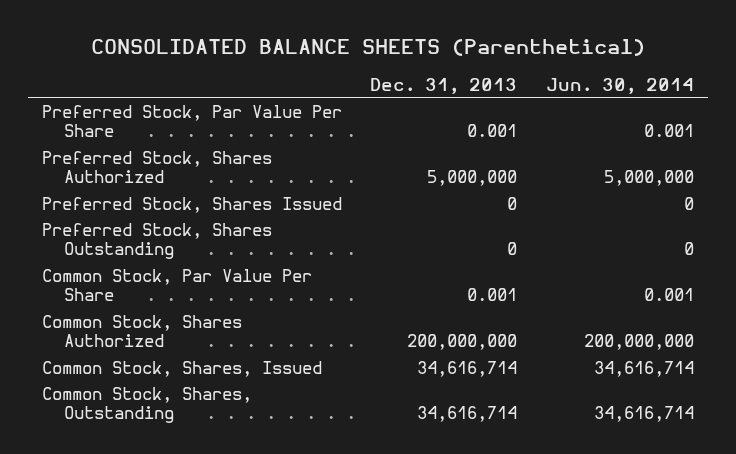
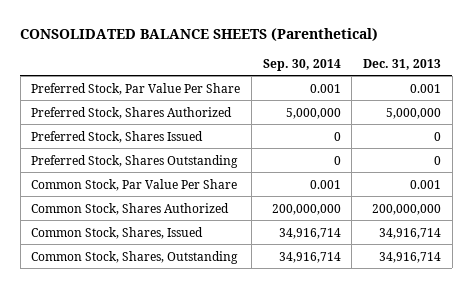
- | Dec. 31, 2013 | Jun. 30, 2014
+ | Sep. 30, 2014 | Dec. 31, 2013
- Common Stock, Shares, Issued | 34,616,714 | 34,616,714
- Common Stock, Shares, Outstanding | 34,616,714 | 34,616,714
+ Common Stock, Shares, Issued | 34,916,714 | 34,916,714
+ Common Stock, Shares, Outstanding | 34,916,714 | 34,916,714

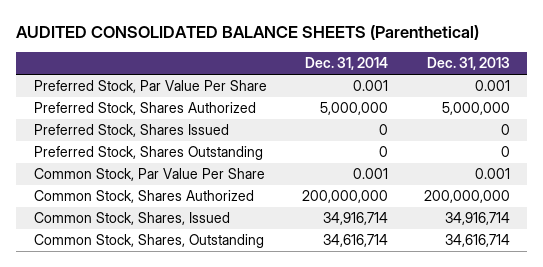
- CONSOLIDATED BALANCE SHEETS (Parenthetical)
+ AUDITED CONSOLIDATED BALANCE SHEETS (Parenthetical)
- | Sep. 30, 2014 | Dec. 31, 2013
+ | Dec. 31, 2014 | Dec. 31, 2013
- Common Stock, Shares, Outstanding | 34,916,714 | 34,916,714
+ Common Stock, Shares, Outstanding | 34,616,714 | 34,616,714

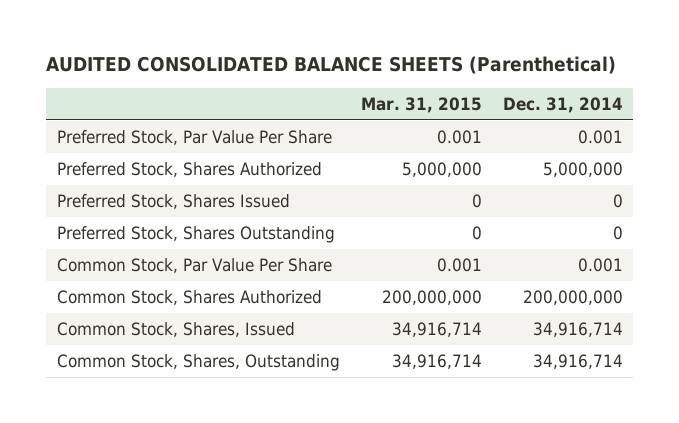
- | Dec. 31, 2014 | Dec. 31, 2013
+ | Mar. 31, 2015 | Dec. 31, 2014
- Common Stock, Shares, Outstanding | 34,616,714 | 34,616,714
+ Common Stock, Shares, Outstanding | 34,916,714 | 34,916,714

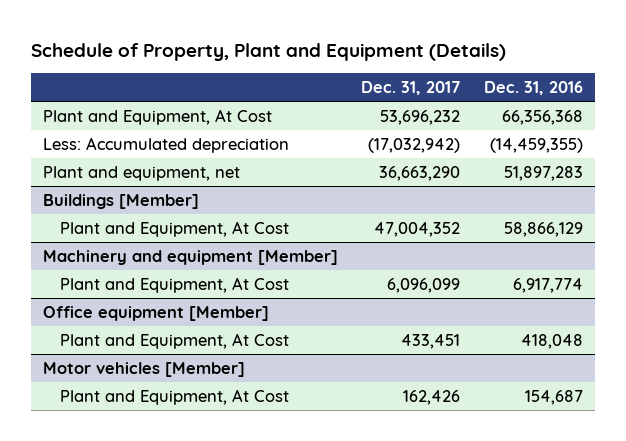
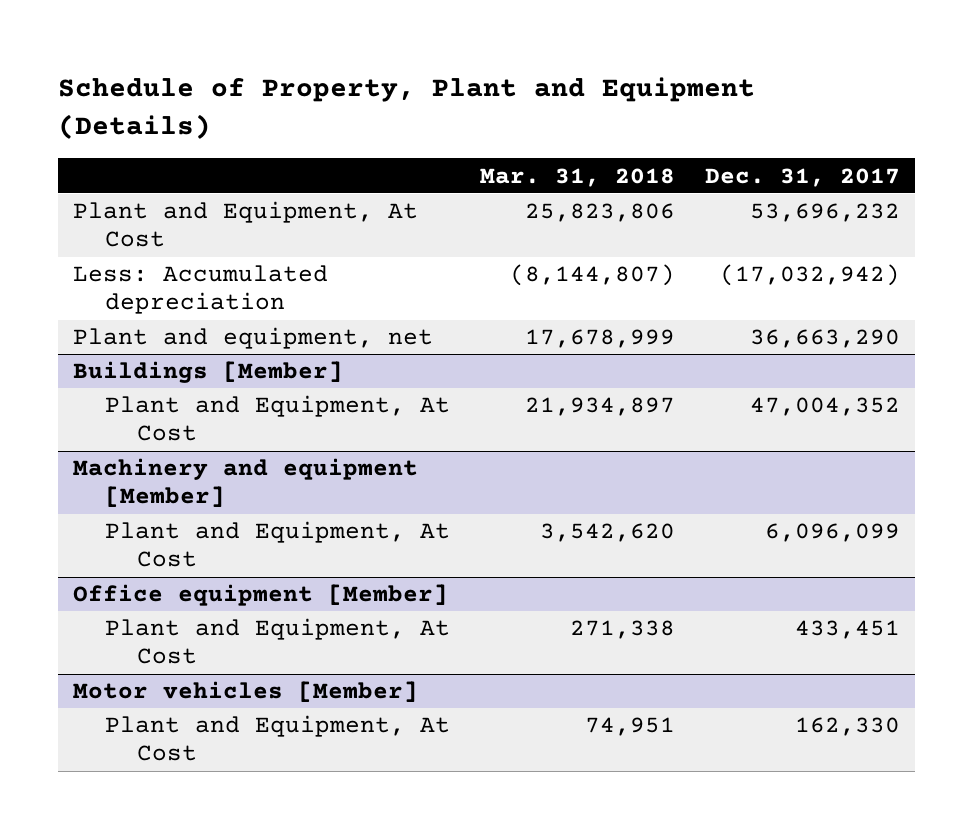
- | Dec. 31, 2017 | Dec. 31, 2016
+ | Mar. 31, 2018 | Dec. 31, 2017
@ Motor vehicles [Member]
- Plant and Equipment, At Cost | 162,426 | 154,687
+ Plant and Equipment, At Cost | 74,951 | 162,330

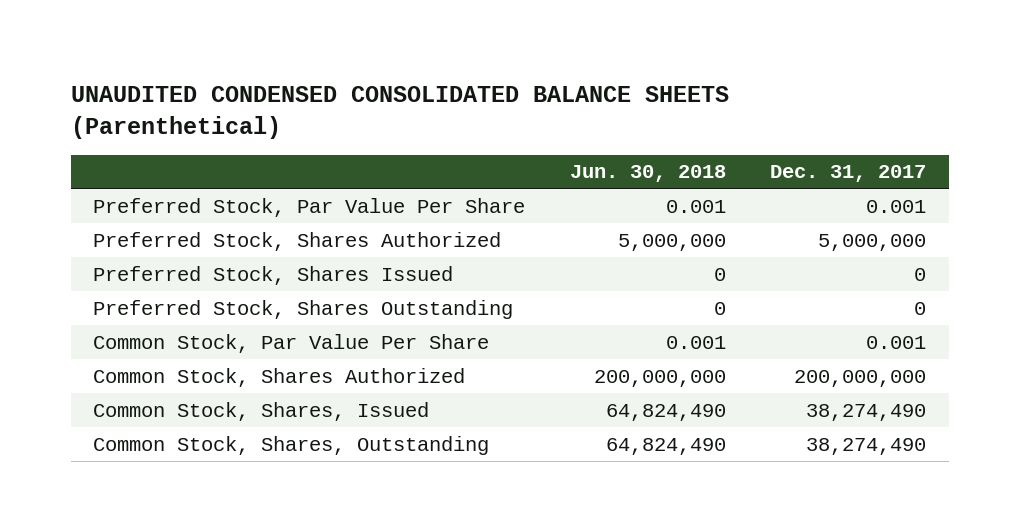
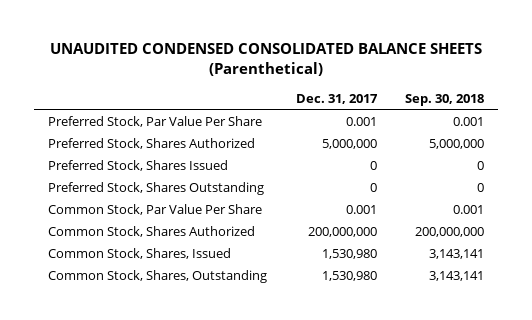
- | Jun. 30, 2018 | Dec. 31, 2017
+ | Dec. 31, 2017 | Sep. 30, 2018
- Common Stock, Shares, Issued | 64,824,490 | 38,274,490
- Common Stock, Shares, Outstanding | 64,824,490 | 38,274,490
+ Common Stock, Shares, Issued | 1,530,980 | 3,143,141
+ Common Stock, Shares, Outstanding | 1,530,980 | 3,143,141

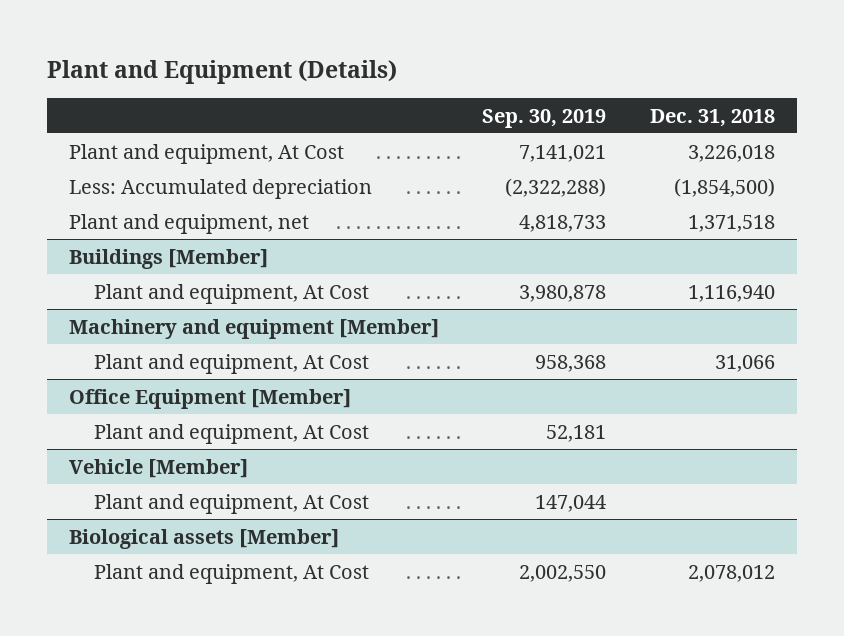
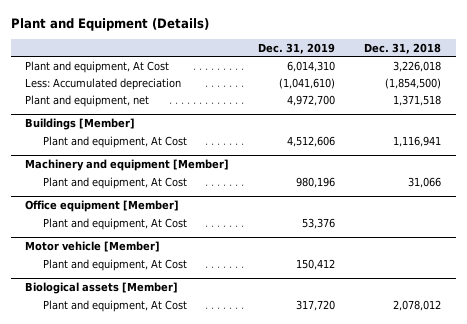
- | Sep. 30, 2019 | Dec. 31, 2018
+ | Dec. 31, 2019 | Dec. 31, 2018
@ Buildings [Member]
- Plant and equipment, At Cost | 3,980,878 | 1,116,940
+ Plant and equipment, At Cost | 4,512,606 | 1,116,941
- Office Equipment [Member]
+ Office equipment [Member]
- Vehicle [Member]
+ Motor vehicle [Member]

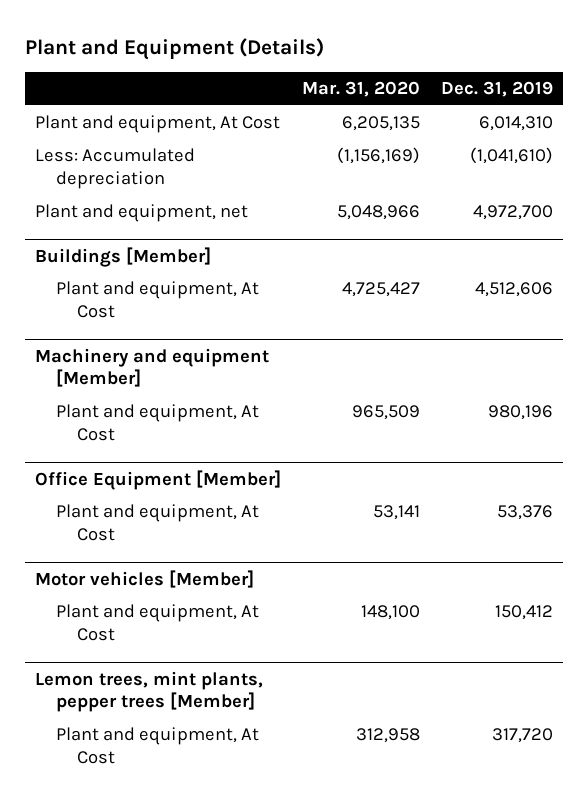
- | Dec. 31, 2019 | Dec. 31, 2018
+ | Mar. 31, 2020 | Dec. 31, 2019
- Office equipment [Member]
+ Office Equipment [Member]
- Motor vehicle [Member]
+ Motor vehicles [Member]
- Biological assets [Member]
+ Lemon trees, mint plants, pepper trees [Member]

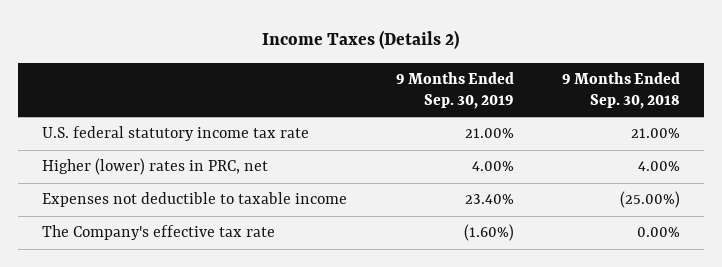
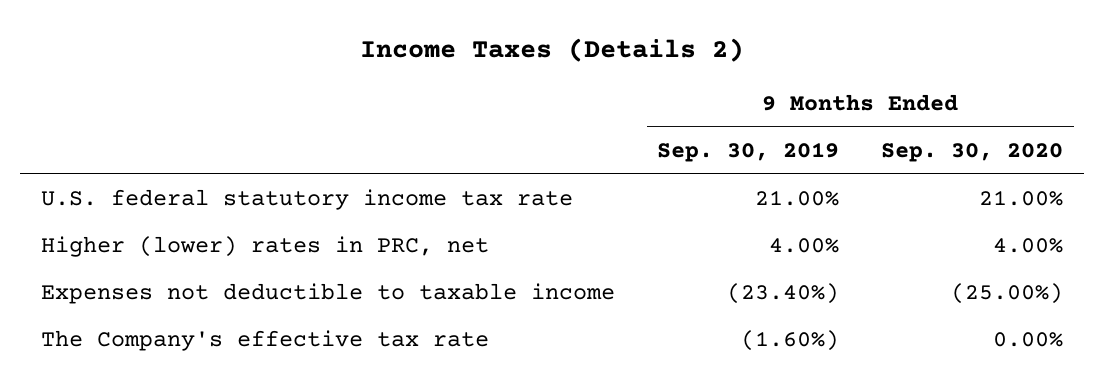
- | 9 Months Ended Sep. 30, 2019 | 9 Months Ended Sep. 30, 2018
+ | 9 Months Ended Sep. 30, 2019 | 9 Months Ended Sep. 30, 2020
- Expenses not deductible to taxable income | 23.40% | (25.00%)
+ Expenses not deductible to taxable income | (23.40%) | (25.00%)

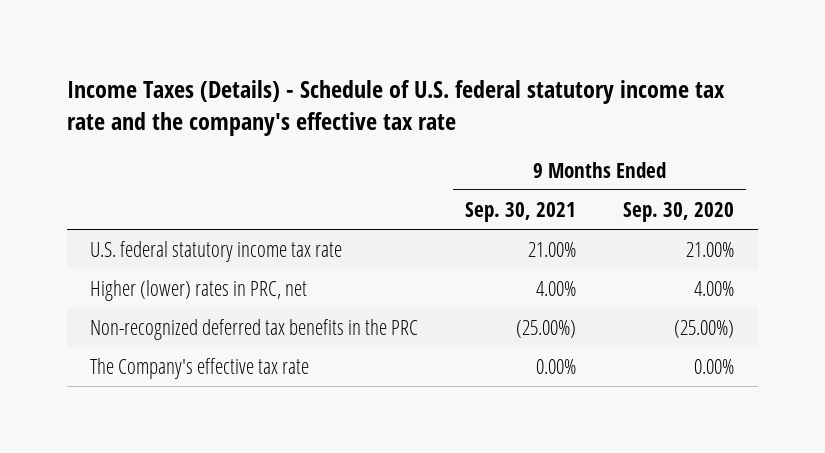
- Income Taxes (Details 2)
+ Income Taxes (Details) - Schedule of U.S. federal statutory income tax rate and the company's effective tax rate
- | 9 Months Ended Sep. 30, 2019 | 9 Months Ended Sep. 30, 2020
+ | 9 Months Ended Sep. 30, 2021 | 9 Months Ended Sep. 30, 2020
- Expenses not deductible to taxable income | (23.40%) | (25.00%)
+ Non-recognized deferred tax benefits in the PRC | (25.00%) | (25.00%)

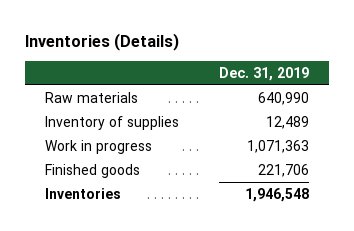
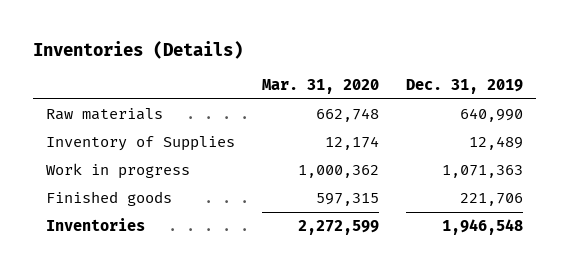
- | Dec. 31, 2019
+ | Mar. 31, 2020 | Dec. 31, 2019
- Inventory of supplies | 12,489
+ Inventory of Supplies | 12,174 | 12,489

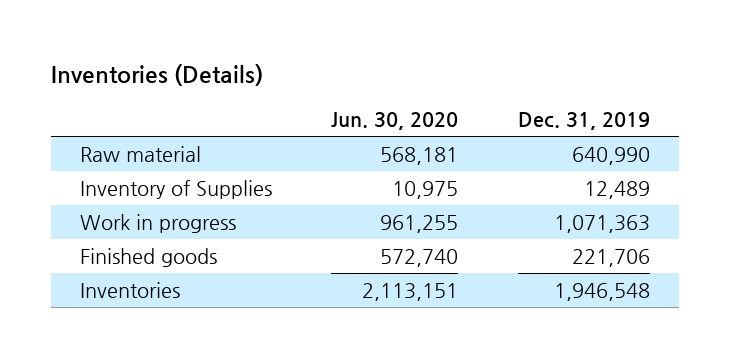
- | Mar. 31, 2020 | Dec. 31, 2019
+ | Jun. 30, 2020 | Dec. 31, 2019
- Raw materials | 662,748 | 640,990
+ Raw material | 568,181 | 640,990

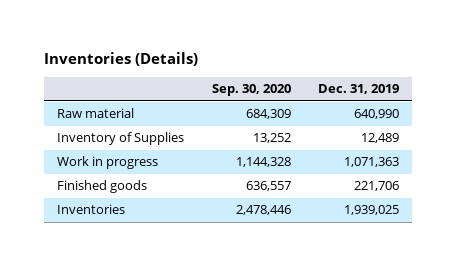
- | Jun. 30, 2020 | Dec. 31, 2019
+ | Sep. 30, 2020 | Dec. 31, 2019
- Inventories | 2,113,151 | 1,946,548
+ Inventories | 2,478,446 | 1,939,025

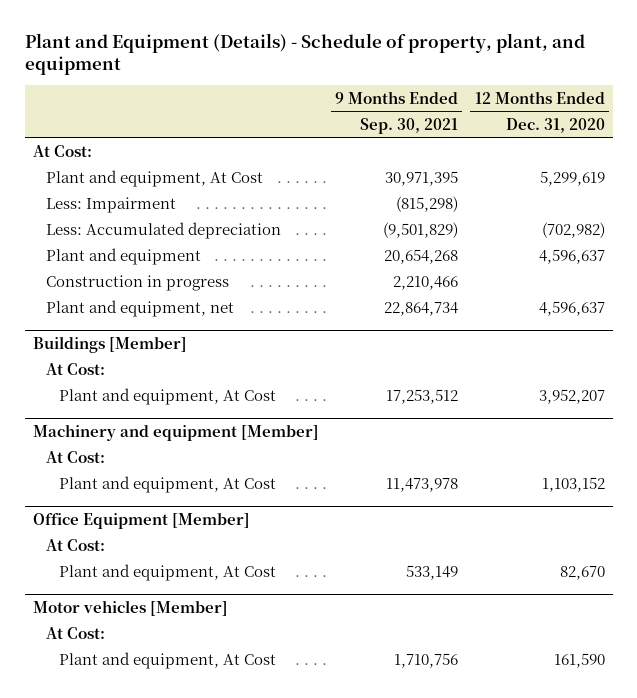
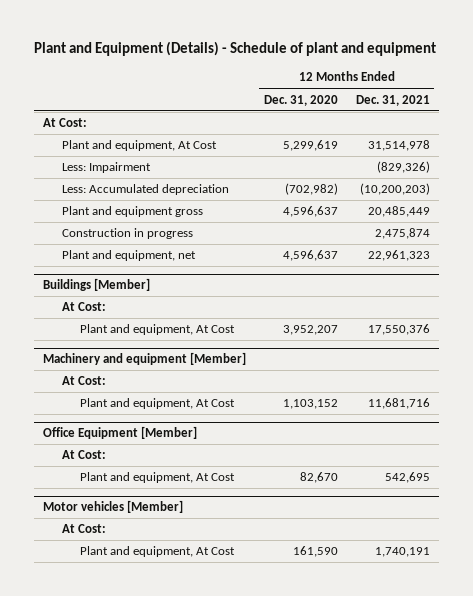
- Plant and Equipment (Details) - Schedule of property, plant, and equipment
+ Plant and Equipment (Details) - Schedule of plant and equipment
- | 9 Months Ended Sep. 30, 2021 | 12 Months Ended Dec. 31, 2020
+ | 12 Months Ended Dec. 31, 2020 | 12 Months Ended Dec. 31, 2021
- Plant and equipment | 20,654,268 | 4,596,637
+ Plant and equipment gross | 4,596,637 | 20,485,449

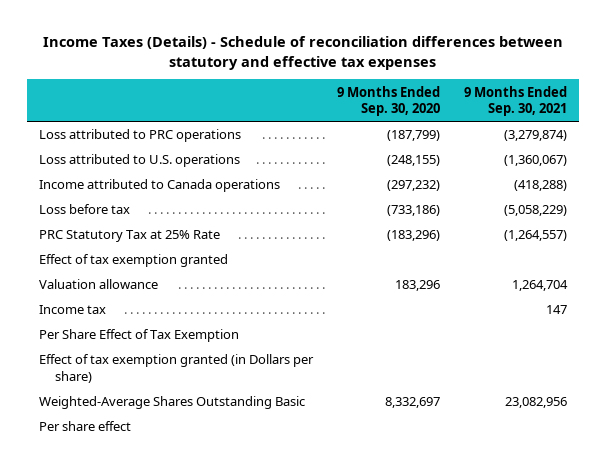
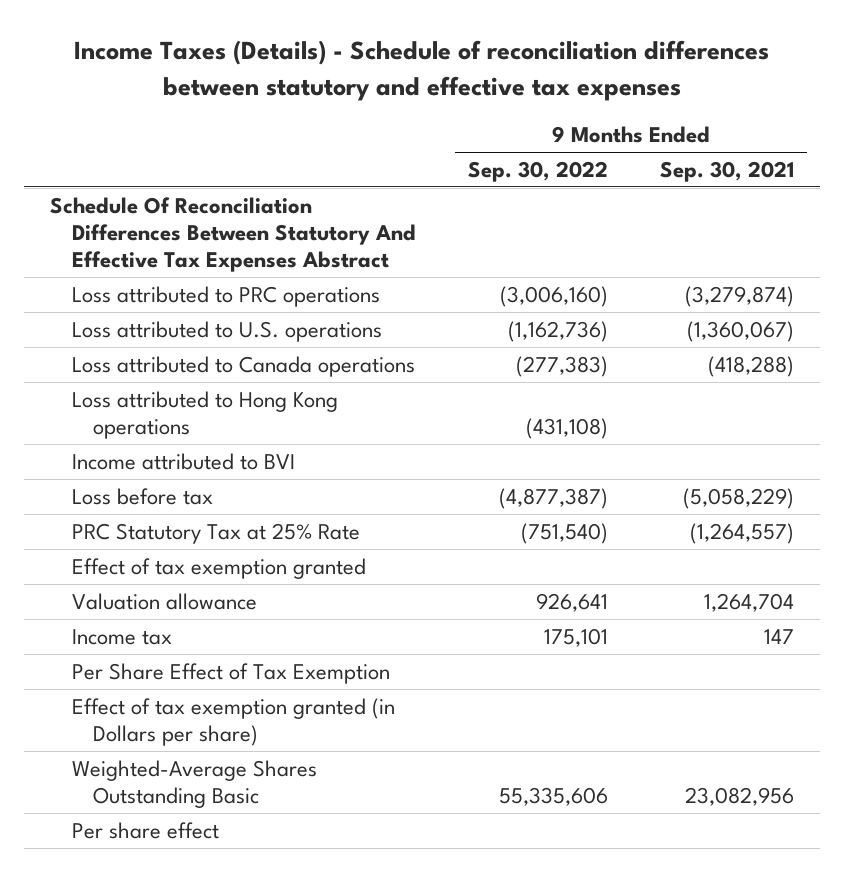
- | 9 Months Ended Sep. 30, 2020 | 9 Months Ended Sep. 30, 2021
+ | 9 Months Ended Sep. 30, 2022 | 9 Months Ended Sep. 30, 2021
+ Schedule Of Reconciliation Differences Between Statutory And Effective Tax Expenses Abstract
- Income attributed to Canada operations | (297,232) | (418,288)
+ Loss attributed to Canada operations | (277,383) | (418,288)
+ Loss attributed to Hong Kong operations | (431,108) |
+ Income attributed to BVI

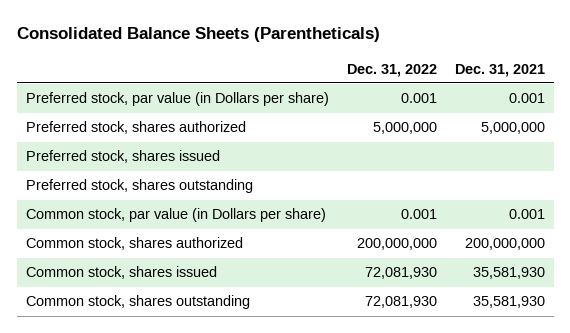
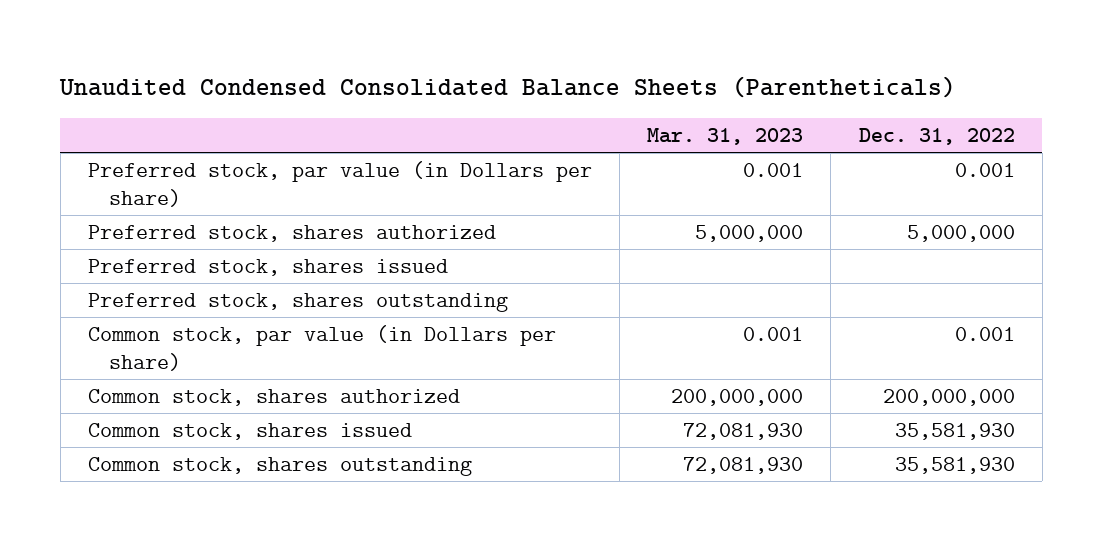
- Consolidated Balance Sheets (Parentheticals)
+ Unaudited Condensed Consolidated Balance Sheets (Parentheticals)
- | Dec. 31, 2022 | Dec. 31, 2021
+ | Mar. 31, 2023 | Dec. 31, 2022
- Common stock, shares issued | 72,081,930 | 35,581,930
- Common stock, shares outstanding | 72,081,930 | 35,581,930
+ Common stock, shares issued | 72,081,930 | 35,581,930
+ Common stock, shares outstanding | 72,081,930 | 35,581,930

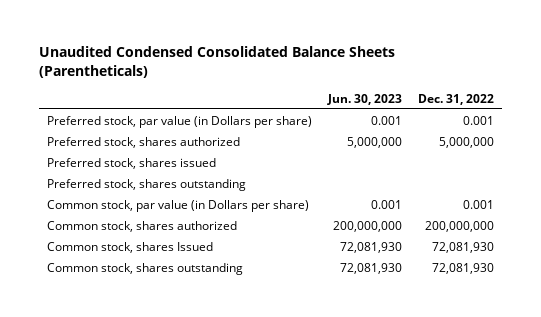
- | Mar. 31, 2023 | Dec. 31, 2022
+ | Jun. 30, 2023 | Dec. 31, 2022
- Common stock, shares issued | 72,081,930 | 35,581,930
- Common stock, shares outstanding | 72,081,930 | 35,581,930
+ Common stock, shares Issued | 72,081,930 | 72,081,930
+ Common stock, shares outstanding | 72,081,930 | 72,081,930

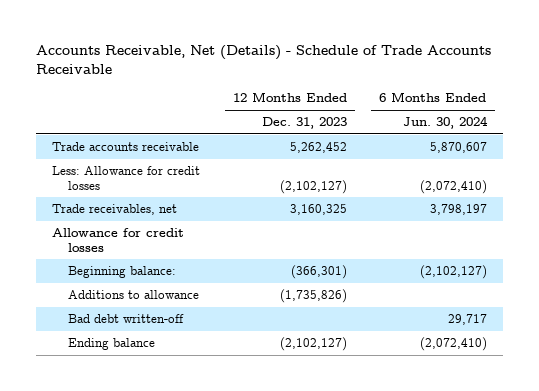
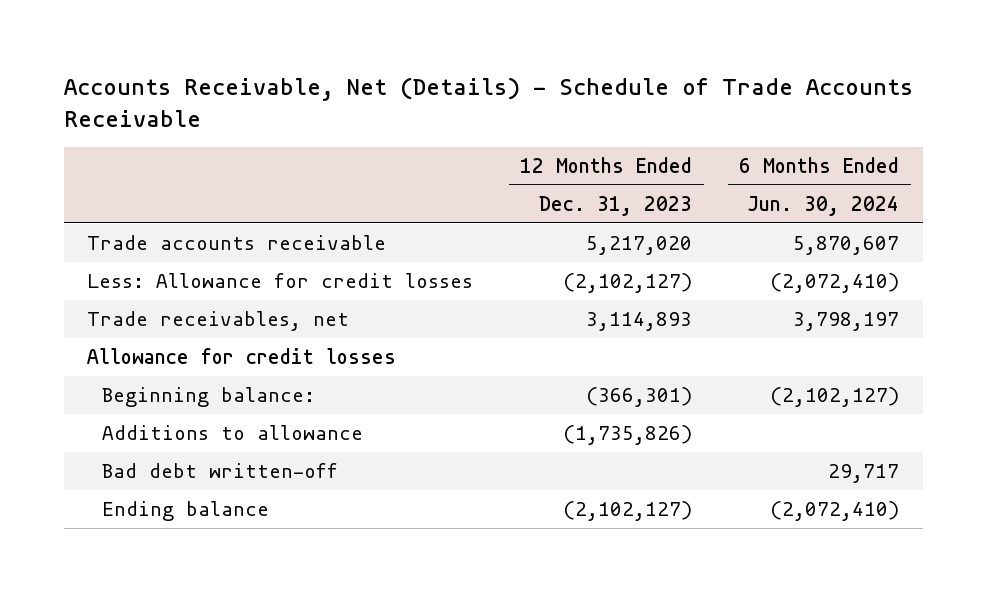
- Trade accounts receivable | 5,262,452 | 5,870,607
+ Trade accounts receivable | 5,217,020 | 5,870,607
- Trade receivables, net | 3,160,325 | 3,798,197
+ Trade receivables, net | 3,114,893 | 3,798,197

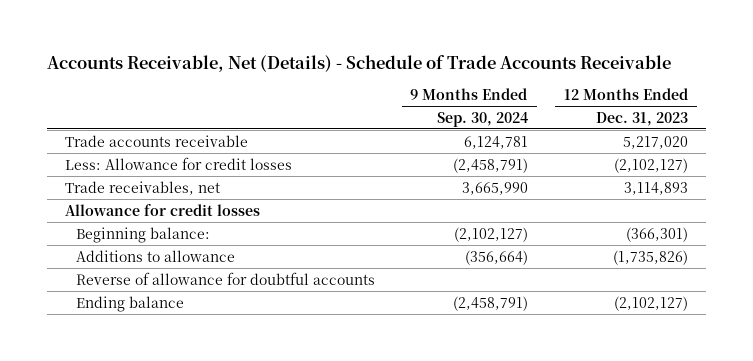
- | 12 Months Ended Dec. 31, 2023 | 6 Months Ended Jun. 30, 2024
+ | 9 Months Ended Sep. 30, 2024 | 12 Months Ended Dec. 31, 2023
- Bad debt written-off | | 29,717
+ Reverse of allowance for doubtful accounts

